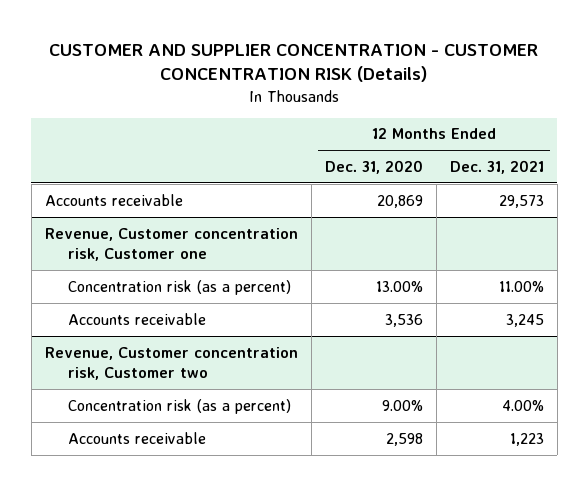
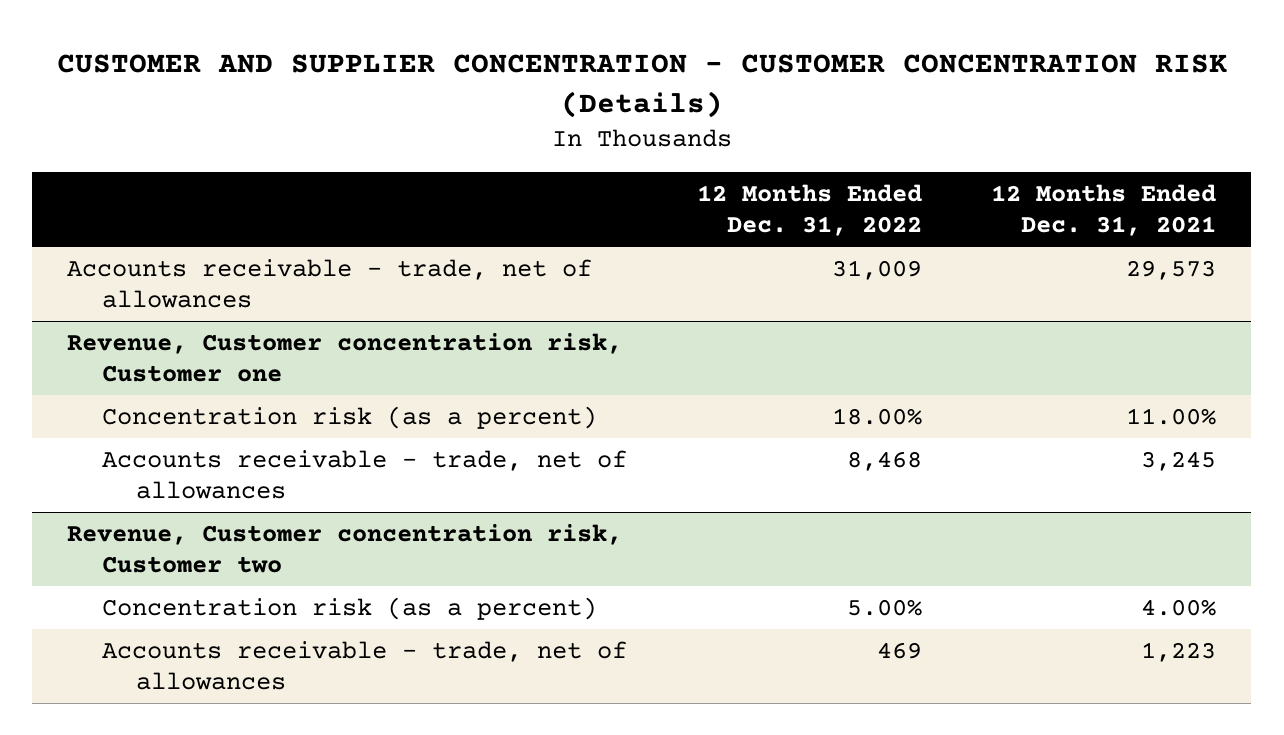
- | 12 Months Ended Dec. 31, 2020 | 12 Months Ended Dec. 31, 2021
+ | 12 Months Ended Dec. 31, 2022 | 12 Months Ended Dec. 31, 2021
- Accounts receivable | 20,869 | 29,573
+ Accounts receivable - trade, net of allowances | 31,009 | 29,573
@ Revenue, Customer concentration risk, Customer one
- Accounts receivable | 3,536 | 3,245
+ Accounts receivable - trade, net of allowances | 8,468 | 3,245
@ Revenue, Customer concentration risk, Customer two
- Accounts receivable | 2,598 | 1,223
+ Accounts receivable - trade, net of allowances | 469 | 1,223

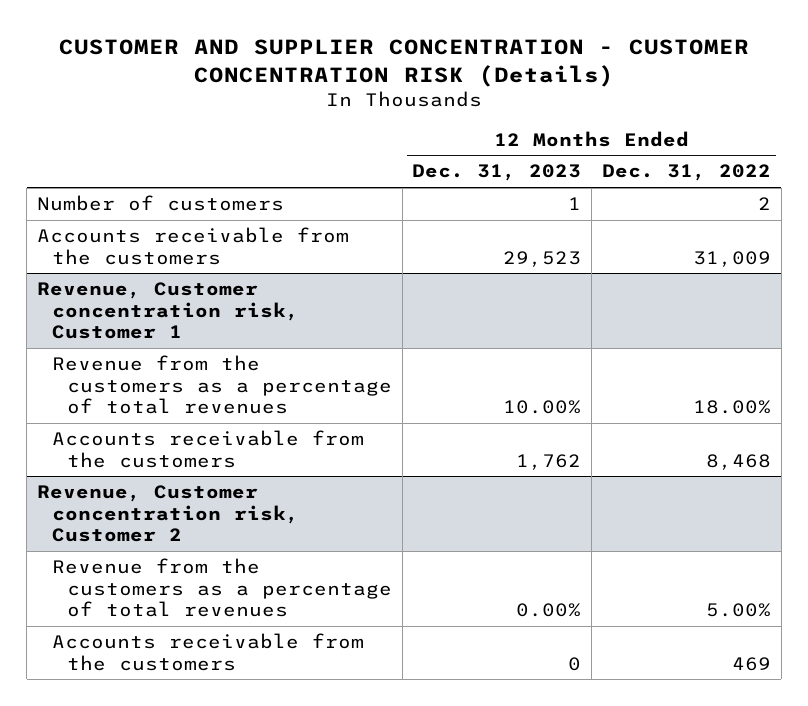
- | 12 Months Ended Dec. 31, 2022 | 12 Months Ended Dec. 31, 2021
+ | 12 Months Ended Dec. 31, 2023 | 12 Months Ended Dec. 31, 2022
- Accounts receivable - trade, net of allowances | 31,009 | 29,573
- Revenue, Customer concentration risk, Customer one
- Concentration risk (as a percent) | 18.00% | 11.00%
- Accounts receivable - trade, net of allowances | 8,468 | 3,245
- Revenue, Customer concentration risk, Customer two
- Concentration risk (as a percent) | 5.00% | 4.00%
- Accounts receivable - trade, net of allowances | 469 | 1,223
+ Number of customers | 1 | 2
+ Accounts receivable from the customers | 29,523 | 31,009
+ Revenue, Customer concentration risk, Customer 1
+ Revenue from the customers as a percentage of total revenues | 10.00% | 18.00%
+ Accounts receivable from the customers | 1,762 | 8,468
+ Revenue, Customer concentration risk, Customer 2
+ Revenue from the customers as a percentage of total revenues | 0.00% | 5.00%
+ Accounts receivable from the customers | 0 | 469

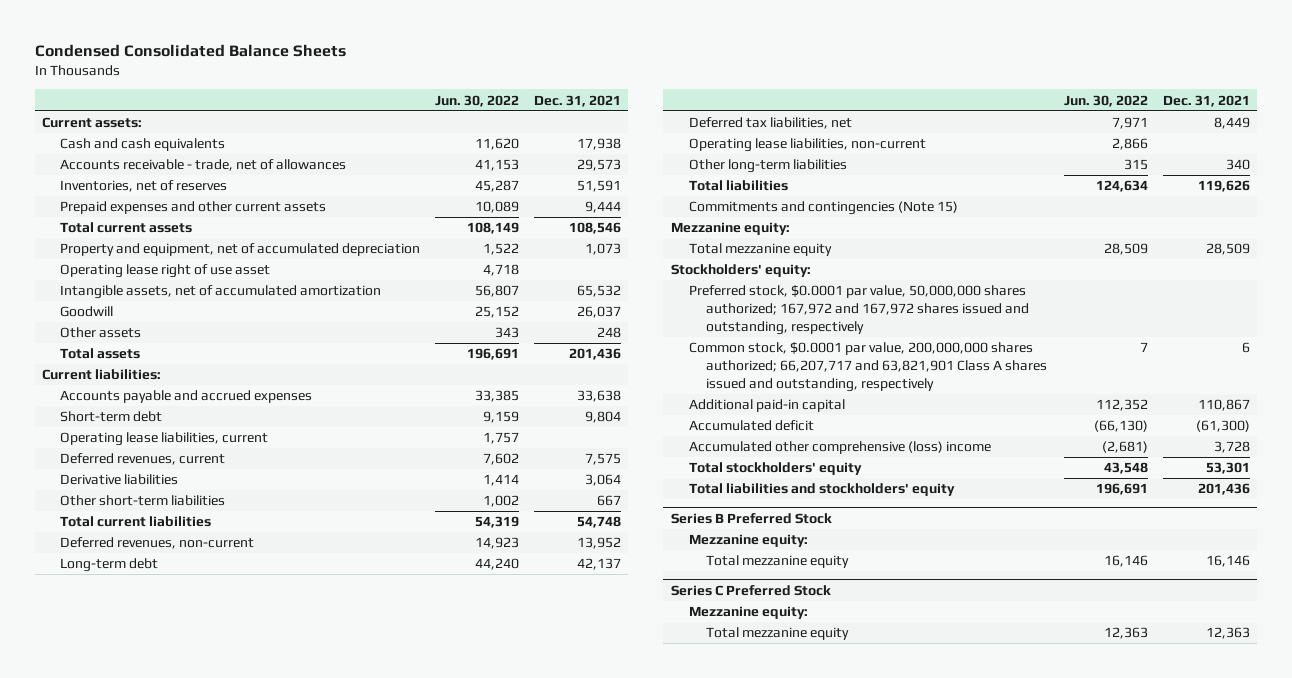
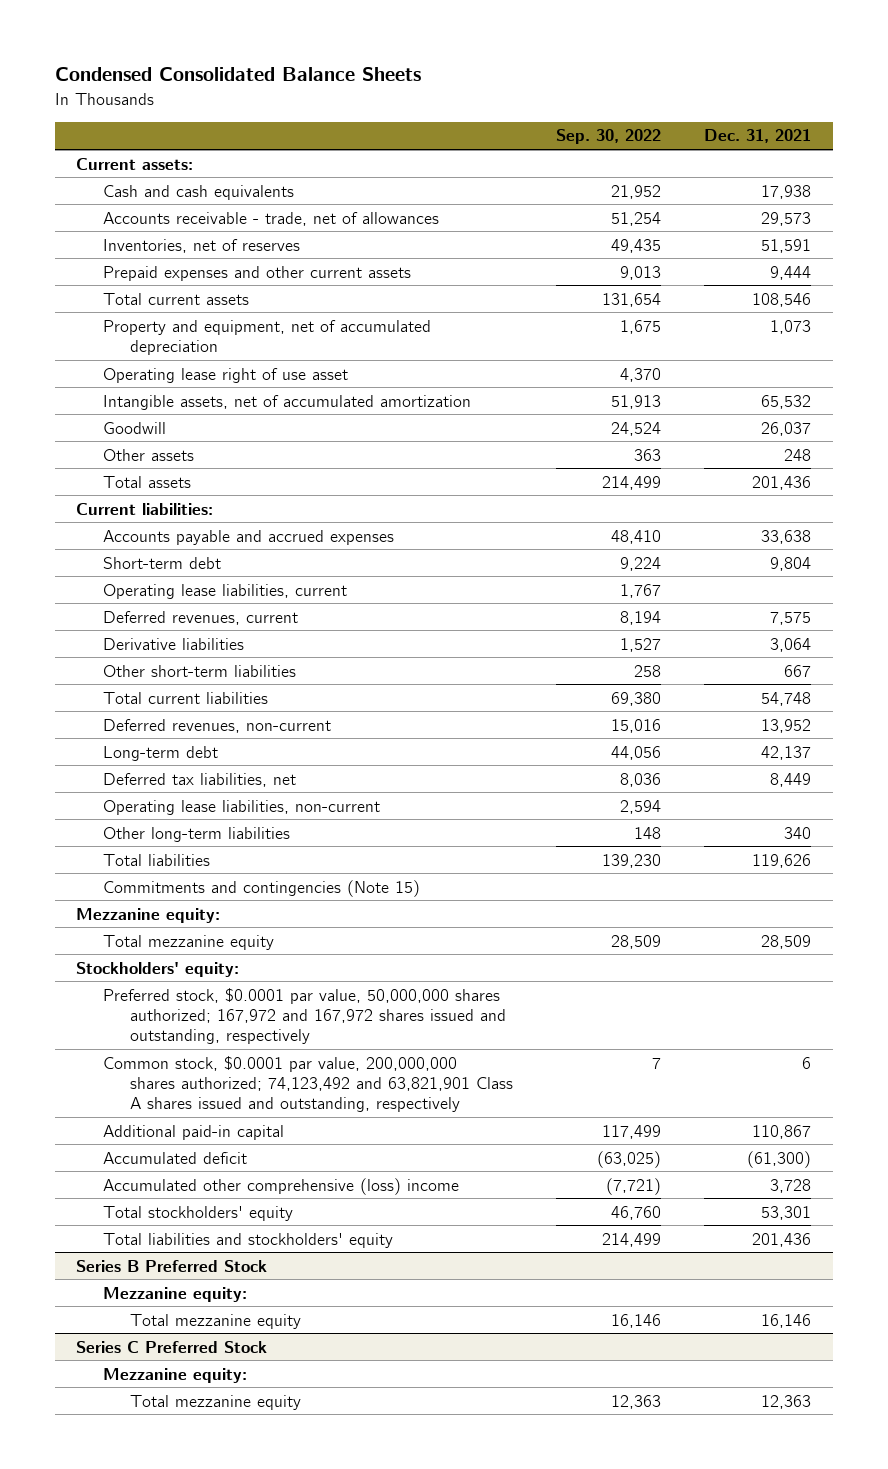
- | Jun. 30, 2022 | Dec. 31, 2021
+ | Sep. 30, 2022 | Dec. 31, 2021
- Common stock, $0.0001 par value, 200,000,000 shares authorized; 66,207,717 and 63,821,901 Class A shares issued and outstanding, respectively | 7 | 6
+ Common stock, $0.0001 par value, 200,000,000 shares authorized; 74,123,492 and 63,821,901 Class A shares issued and outstanding, respectively | 7 | 6

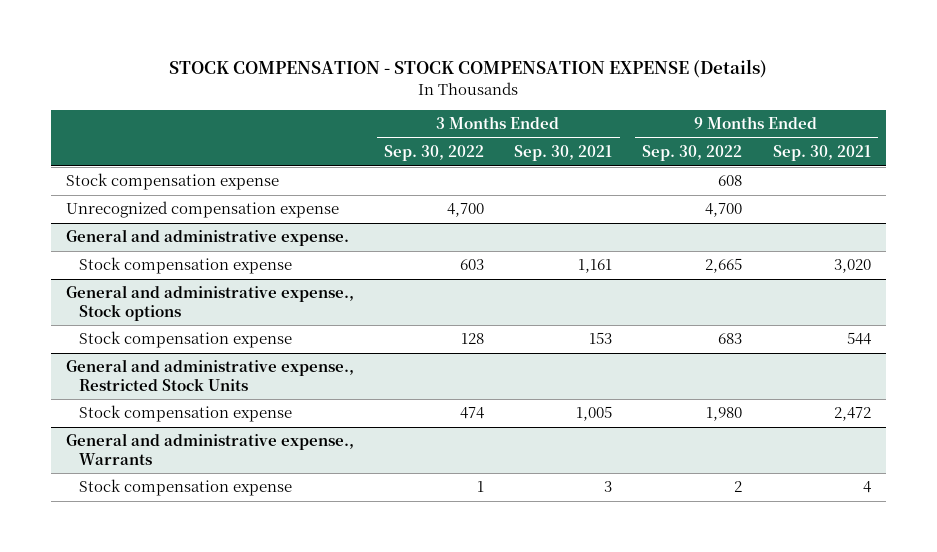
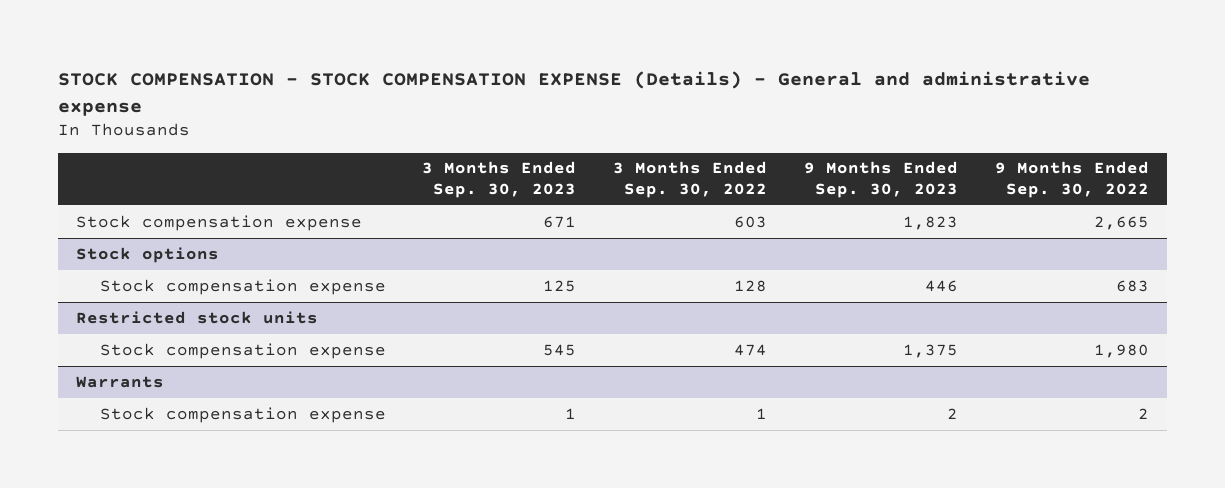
- STOCK COMPENSATION - STOCK COMPENSATION EXPENSE (Details)
+ STOCK COMPENSATION - STOCK COMPENSATION EXPENSE (Details) - General and administrative expense
- | 3 Months Ended Sep. 30, 2022 | 3 Months Ended Sep. 30, 2021 | 9 Months Ended Sep. 30, 2022 | 9 Months Ended Sep. 30, 2021
+ | 3 Months Ended Sep. 30, 2023 | 3 Months Ended Sep. 30, 2022 | 9 Months Ended Sep. 30, 2023 | 9 Months Ended Sep. 30, 2022
- Stock compensation expense | | | 608 |
- Unrecognized compensation expense | 4,700 | | 4,700 |
- General and administrative expense.
- General and administrative expense., Stock options
+ Stock options
- General and administrative expense., Restricted Stock Units
+ Restricted stock units
- General and administrative expense., Warrants
+ Warrants

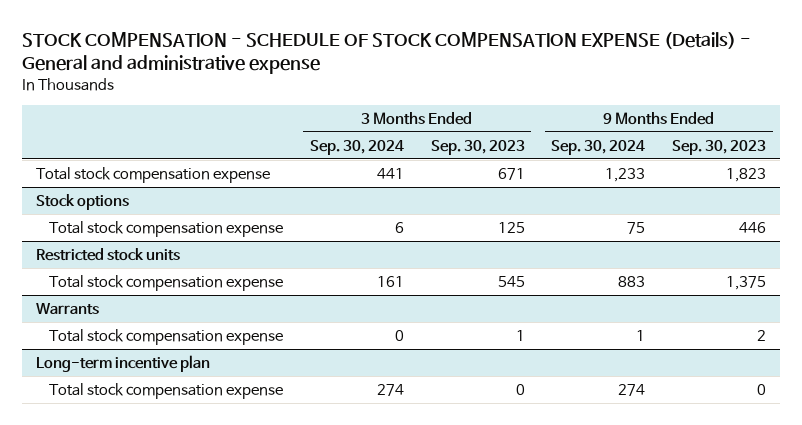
- STOCK COMPENSATION - STOCK COMPENSATION EXPENSE (Details) - General and administrative expense
+ STOCK COMPENSATION - SCHEDULE OF STOCK COMPENSATION EXPENSE (Details) - General and administrative expense
- | 3 Months Ended Sep. 30, 2023 | 3 Months Ended Sep. 30, 2022 | 9 Months Ended Sep. 30, 2023 | 9 Months Ended Sep. 30, 2022
+ | 3 Months Ended Sep. 30, 2024 | 3 Months Ended Sep. 30, 2023 | 9 Months Ended Sep. 30, 2024 | 9 Months Ended Sep. 30, 2023
- Stock compensation expense | 671 | 603 | 1,823 | 2,665
+ Total stock compensation expense | 441 | 671 | 1,233 | 1,823
@ Stock options
- Stock compensation expense | 125 | 128 | 446 | 683
+ Total stock compensation expense | 6 | 125 | 75 | 446
@ Restricted stock units
- Stock compensation expense | 545 | 474 | 1,375 | 1,980
+ Total stock compensation expense | 161 | 545 | 883 | 1,375
@ Warrants
- Stock compensation expense | 1 | 1 | 2 | 2
+ Total stock compensation expense | 0 | 1 | 1 | 2
+ Long-term incentive plan
+ Total stock compensation expense | 274 | 0 | 274 | 0

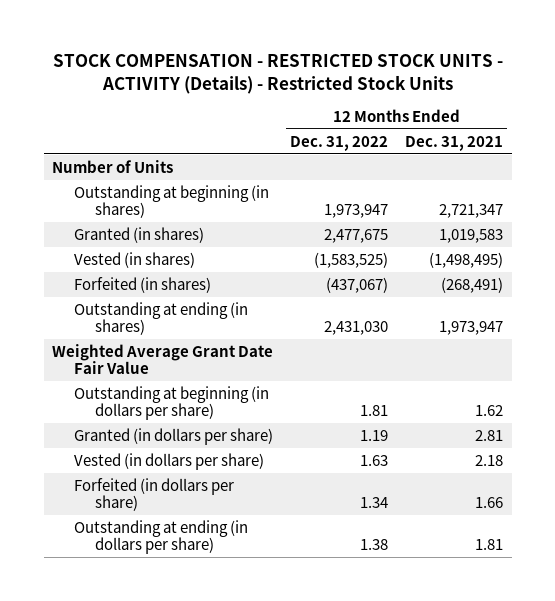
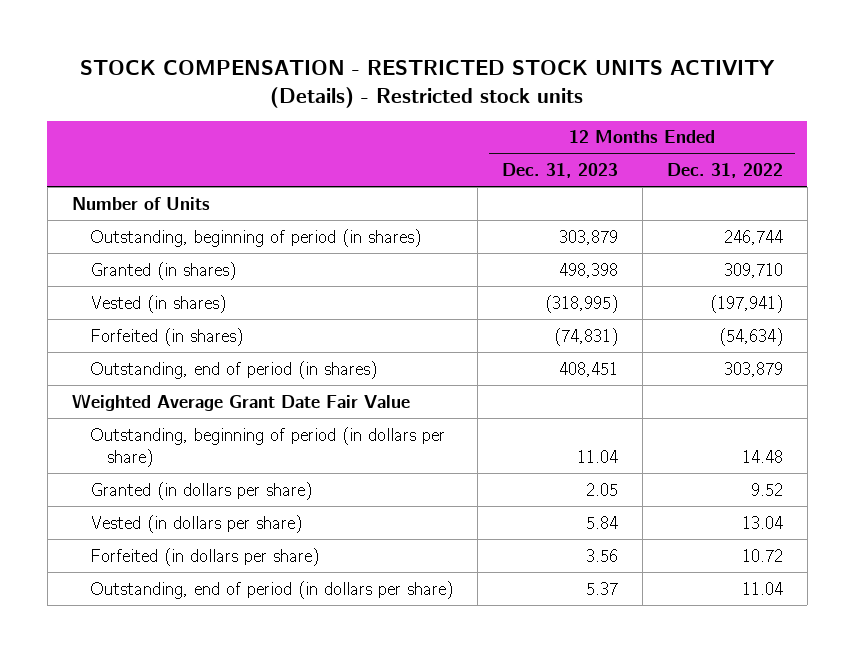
- STOCK COMPENSATION - RESTRICTED STOCK UNITS - ACTIVITY (Details) - Restricted Stock Units
+ STOCK COMPENSATION - RESTRICTED STOCK UNITS ACTIVITY (Details) - Restricted stock units
- | 12 Months Ended Dec. 31, 2022 | 12 Months Ended Dec. 31, 2021
+ | 12 Months Ended Dec. 31, 2023 | 12 Months Ended Dec. 31, 2022
- Outstanding at beginning (in shares) | 1,973,947 | 2,721,347
- Granted (in shares) | 2,477,675 | 1,019,583
- Vested (in shares) | (1,583,525) | (1,498,495)
- Forfeited (in shares) | (437,067) | (268,491)
- Outstanding at ending (in shares) | 2,431,030 | 1,973,947
+ Outstanding, beginning of period (in shares) | 303,879 | 246,744
+ Granted (in shares) | 498,398 | 309,710
+ Vested (in shares) | (318,995) | (197,941)
+ Forfeited (in shares) | (74,831) | (54,634)
+ Outstanding, end of period (in shares) | 408,451 | 303,879
- Outstanding at beginning (in dollars per share) | 1.81 | 1.62
- Granted (in dollars per share) | 1.19 | 2.81
- Vested (in dollars per share) | 1.63 | 2.18
- Forfeited (in dollars per share) | 1.34 | 1.66
- Outstanding at ending (in dollars per share) | 1.38 | 1.81
+ Outstanding, beginning of period (in dollars per share) | 11.04 | 14.48
+ Granted (in dollars per share) | 2.05 | 9.52
+ Vested (in dollars per share) | 5.84 | 13.04
+ Forfeited (in dollars per share) | 3.56 | 10.72
+ Outstanding, end of period (in dollars per share) | 5.37 | 11.04

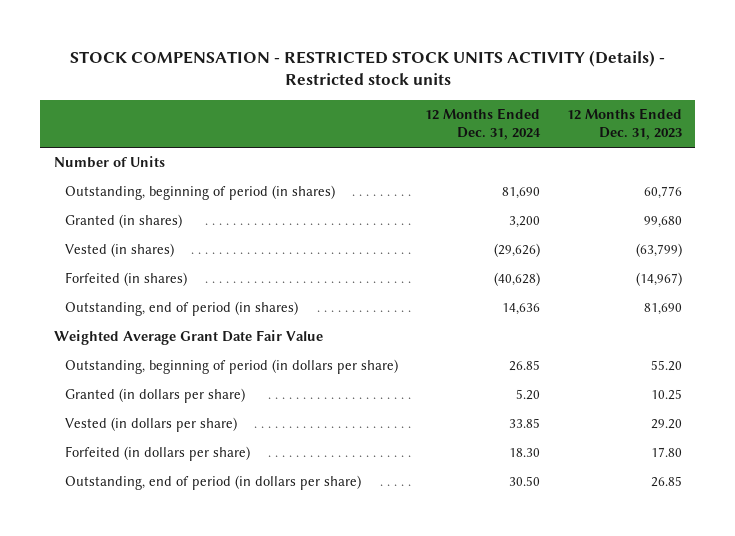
- | 12 Months Ended Dec. 31, 2023 | 12 Months Ended Dec. 31, 2022
+ | 12 Months Ended Dec. 31, 2024 | 12 Months Ended Dec. 31, 2023
- Outstanding, beginning of period (in shares) | 303,879 | 246,744
- Granted (in shares) | 498,398 | 309,710
- Vested (in shares) | (318,995) | (197,941)
- Forfeited (in shares) | (74,831) | (54,634)
- Outstanding, end of period (in shares) | 408,451 | 303,879
+ Outstanding, beginning of period (in shares) | 81,690 | 60,776
+ Granted (in shares) | 3,200 | 99,680
+ Vested (in shares) | (29,626) | (63,799)
+ Forfeited (in shares) | (40,628) | (14,967)
+ Outstanding, end of period (in shares) | 14,636 | 81,690
- Outstanding, beginning of period (in dollars per share) | 11.04 | 14.48
- Granted (in dollars per share) | 2.05 | 9.52
- Vested (in dollars per share) | 5.84 | 13.04
- Forfeited (in dollars per share) | 3.56 | 10.72
- Outstanding, end of period (in dollars per share) | 5.37 | 11.04
+ Outstanding, beginning of period (in dollars per share) | 26.85 | 55.20
+ Granted (in dollars per share) | 5.20 | 10.25
+ Vested (in dollars per share) | 33.85 | 29.20
+ Forfeited (in dollars per share) | 18.30 | 17.80
+ Outstanding, end of period (in dollars per share) | 30.50 | 26.85

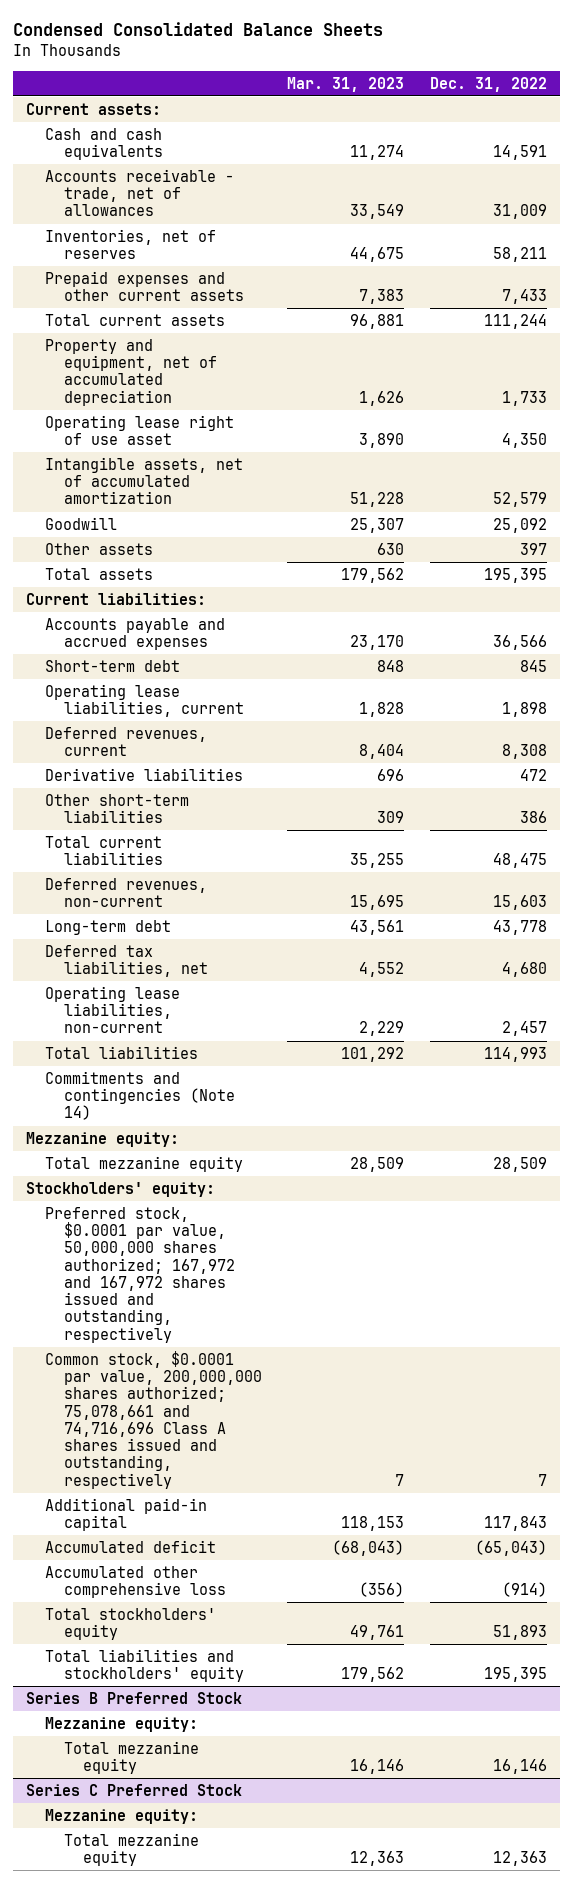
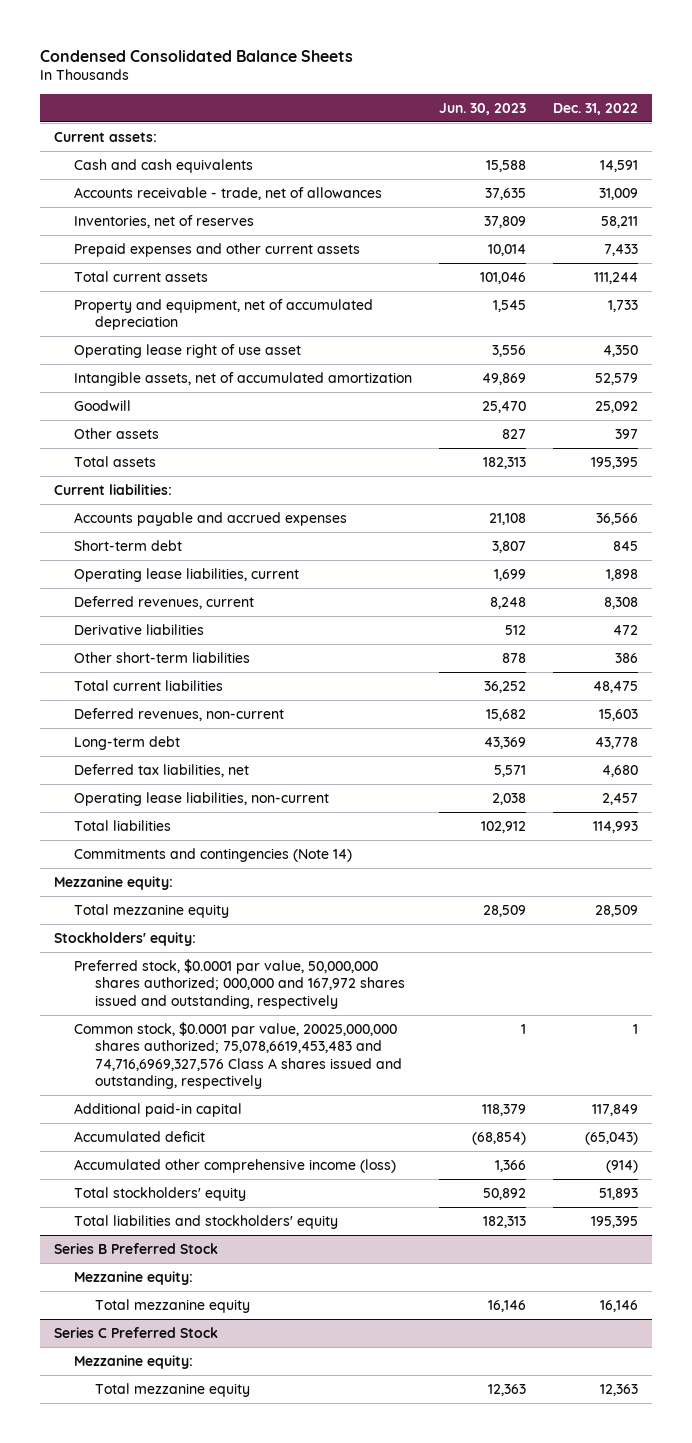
- | Mar. 31, 2023 | Dec. 31, 2022
+ | Jun. 30, 2023 | Dec. 31, 2022
- Preferred stock, $0.0001 par value, 50,000,000 shares authorized; 167,972 and 167,972 shares issued and outstanding, respectively
- Common stock, $0.0001 par value, 200,000,000 shares authorized; 75,078,661 and 74,716,696 Class A shares issued and outstanding, respectively | 7 | 7
- Additional paid-in capital | 118,153 | 117,843
+ Preferred stock, $0.0001 par value, 50,000,000 shares authorized; 000,000 and 167,972 shares issued and outstanding, respectively
+ Common stock, $0.0001 par value, 20025,000,000 shares authorized; 75,078,6619,453,483 and 74,716,6969,327,576 Class A shares issued and outstanding, respectively | 1 | 1
+ Additional paid-in capital | 118,379 | 117,849
- Accumulated other comprehensive loss | (356) | (914)
+ Accumulated other comprehensive income (loss) | 1,366 | (914)

